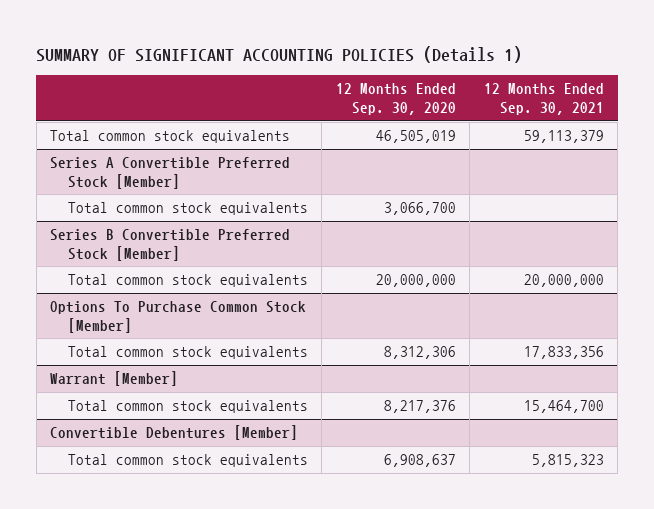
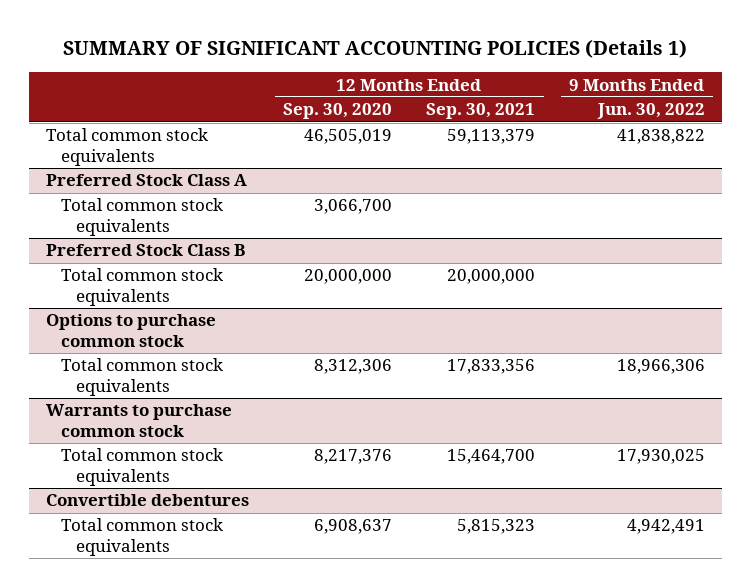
- | 12 Months Ended Sep. 30, 2020 | 12 Months Ended Sep. 30, 2021
+ | 12 Months Ended Sep. 30, 2020 | 12 Months Ended Sep. 30, 2021 | 9 Months Ended Jun. 30, 2022
- Series A Convertible Preferred Stock [Member]
+ Preferred Stock Class A
- Series B Convertible Preferred Stock [Member]
+ Preferred Stock Class B
- Options To Purchase Common Stock [Member]
+ Options to purchase common stock
- Warrant [Member]
+ Warrants to purchase common stock
- Convertible Debentures [Member]
+ Convertible debentures

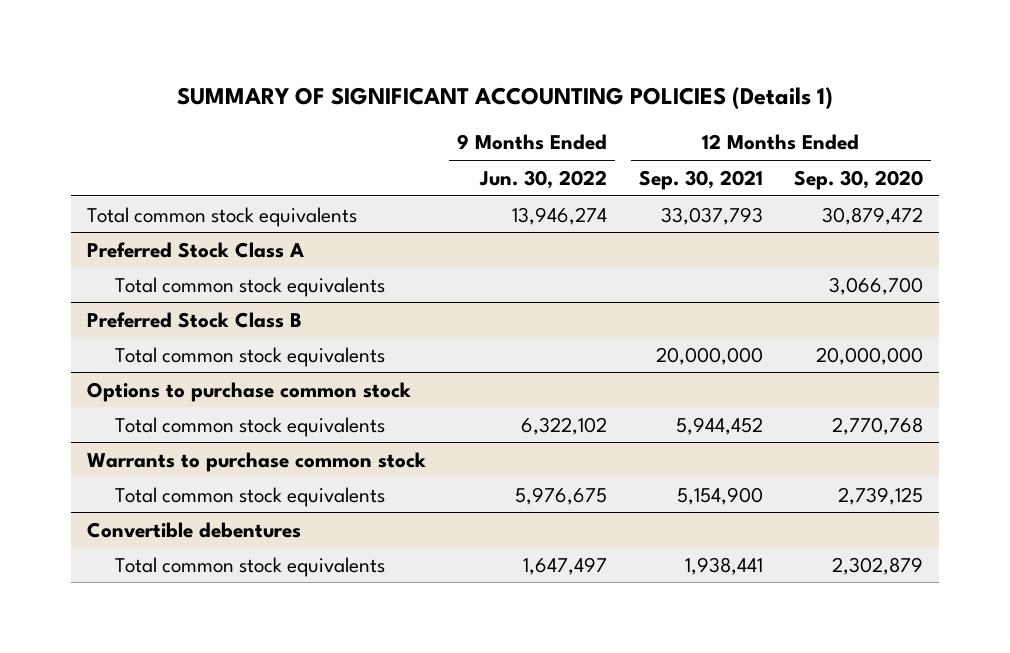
- | 12 Months Ended Sep. 30, 2020 | 12 Months Ended Sep. 30, 2021 | 9 Months Ended Jun. 30, 2022
+ | 9 Months Ended Jun. 30, 2022 | 12 Months Ended Sep. 30, 2021 | 12 Months Ended Sep. 30, 2020
- Total common stock equivalents | 46,505,019 | 59,113,379 | 41,838,822
+ Total common stock equivalents | 13,946,274 | 33,037,793 | 30,879,472
@ Options to purchase common stock
- Total common stock equivalents | 8,312,306 | 17,833,356 | 18,966,306
+ Total common stock equivalents | 6,322,102 | 5,944,452 | 2,770,768
@ Warrants to purchase common stock
- Total common stock equivalents | 8,217,376 | 15,464,700 | 17,930,025
+ Total common stock equivalents | 5,976,675 | 5,154,900 | 2,739,125
@ Convertible debentures
- Total common stock equivalents | 6,908,637 | 5,815,323 | 4,942,491
+ Total common stock equivalents | 1,647,497 | 1,938,441 | 2,302,879

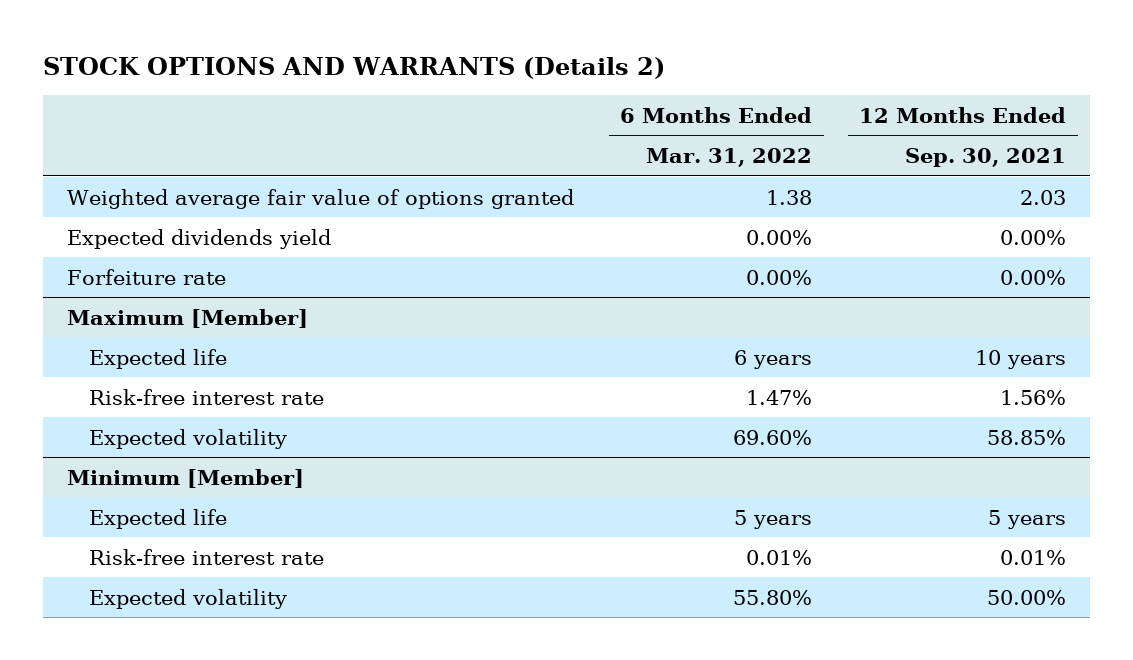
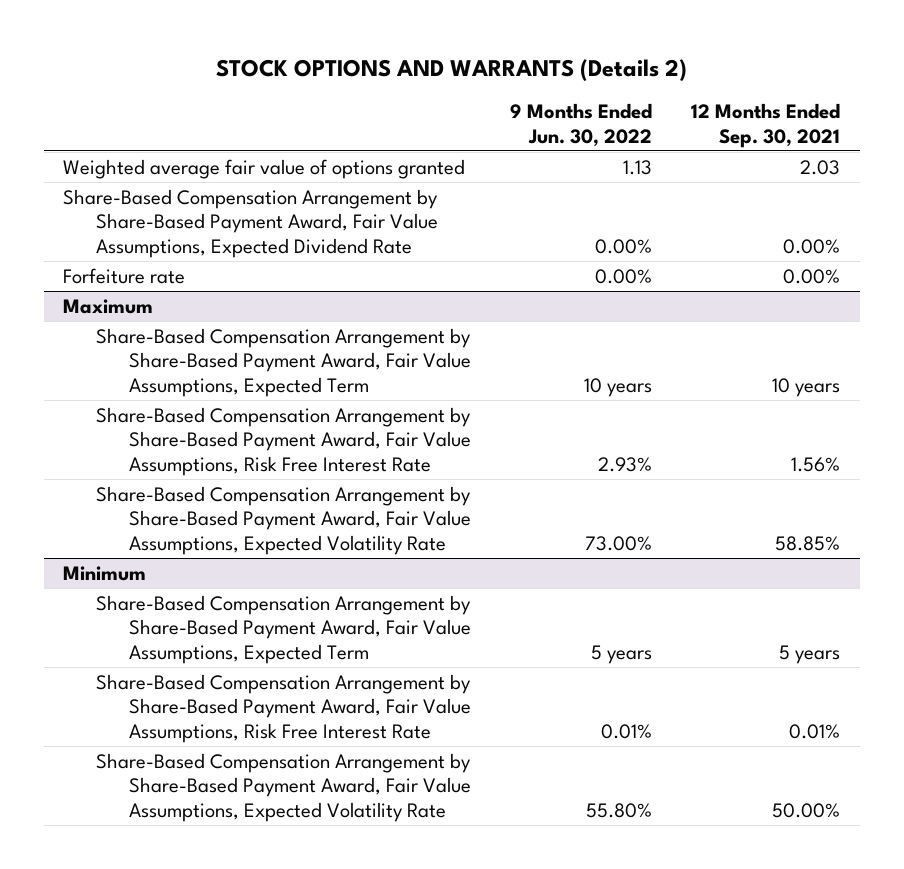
- | 6 Months Ended Mar. 31, 2022 | 12 Months Ended Sep. 30, 2021
+ | 9 Months Ended Jun. 30, 2022 | 12 Months Ended Sep. 30, 2021
- Expected dividends yield | 0.00% | 0.00%
+ Share-Based Compensation Arrangement by Share-Based Payment Award, Fair Value Assumptions, Expected Dividend Rate | 0.00% | 0.00%
- Maximum [Member]
- Expected life | 6 years | 10 years
- Risk-free interest rate | 1.47% | 1.56%
- Expected volatility | 69.60% | 58.85%
- Minimum [Member]
- Expected life | 5 years | 5 years
- Risk-free interest rate | 0.01% | 0.01%
- Expected volatility | 55.80% | 50.00%
+ Maximum
+ Share-Based Compensation Arrangement by Share-Based Payment Award, Fair Value Assumptions, Expected Term | 10 years | 10 years
+ Share-Based Compensation Arrangement by Share-Based Payment Award, Fair Value Assumptions, Risk Free Interest Rate | 2.93% | 1.56%
+ Share-Based Compensation Arrangement by Share-Based Payment Award, Fair Value Assumptions, Expected Volatility Rate | 73.00% | 58.85%
+ Minimum
+ Share-Based Compensation Arrangement by Share-Based Payment Award, Fair Value Assumptions, Expected Term | 5 years | 5 years
+ Share-Based Compensation Arrangement by Share-Based Payment Award, Fair Value Assumptions, Risk Free Interest Rate | 0.01% | 0.01%
+ Share-Based Compensation Arrangement by Share-Based Payment Award, Fair Value Assumptions, Expected Volatility Rate | 55.80% | 50.00%

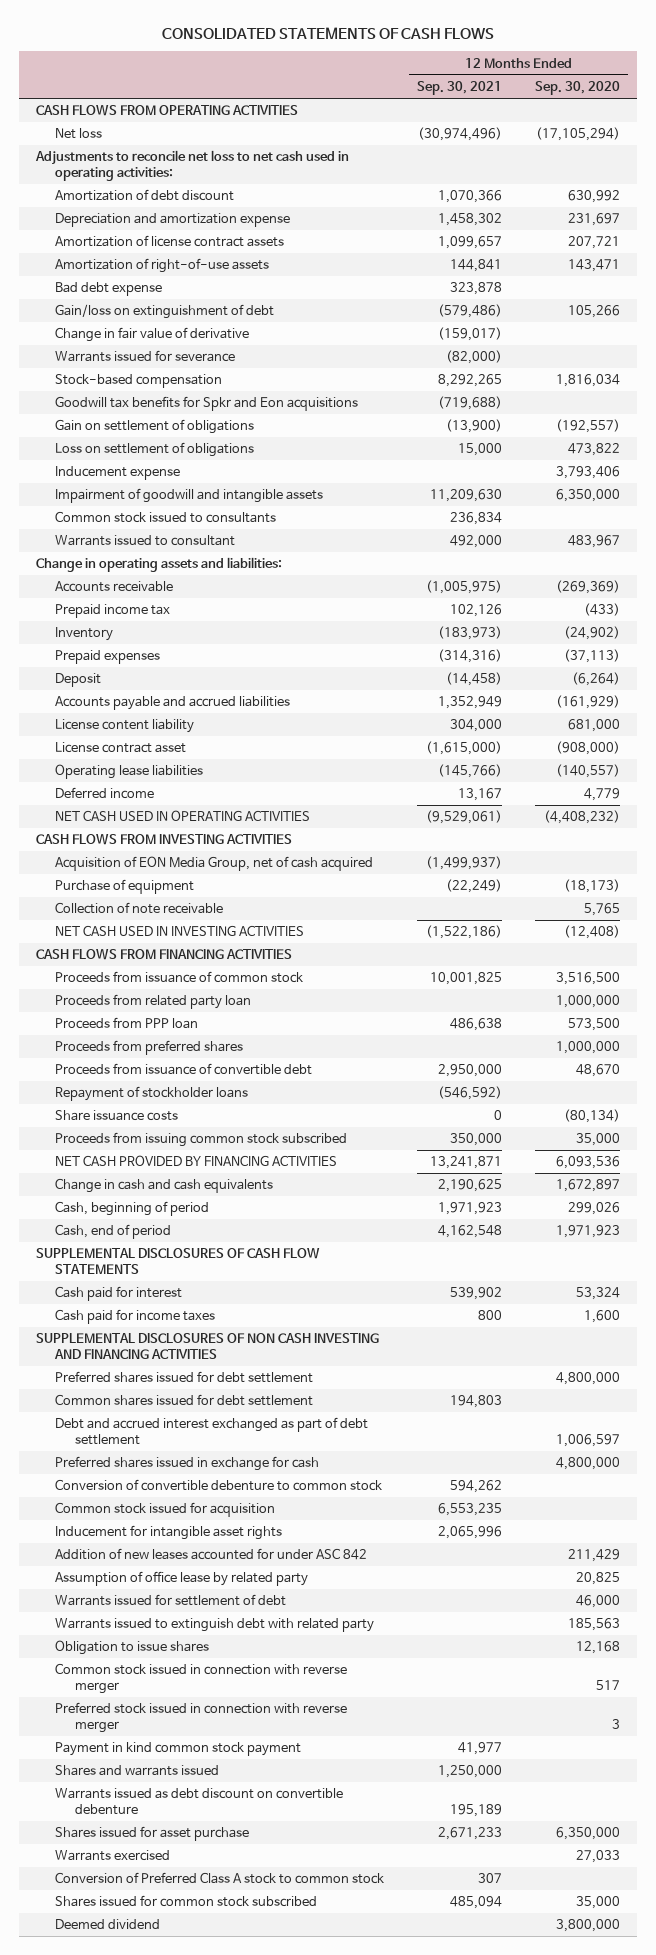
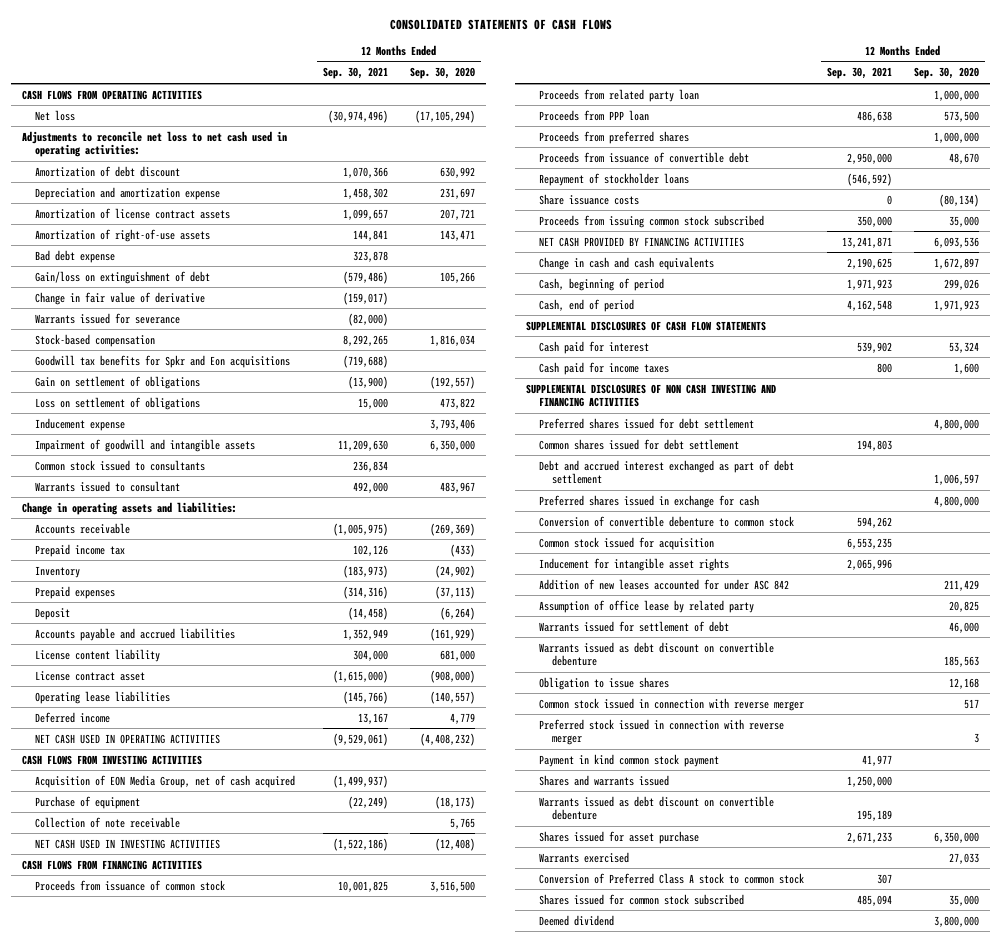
- Warrants issued to extinguish debt with related party | | 185,563
+ Warrants issued as debt discount on convertible debenture | | 185,563

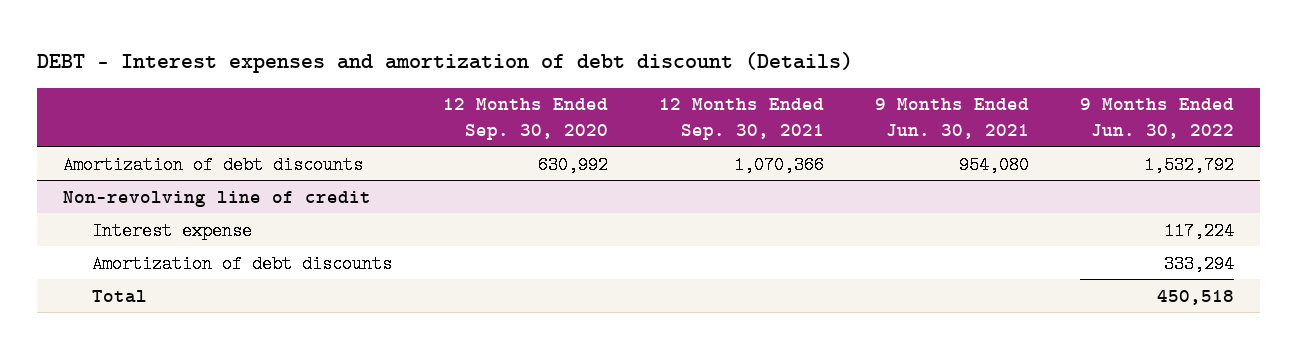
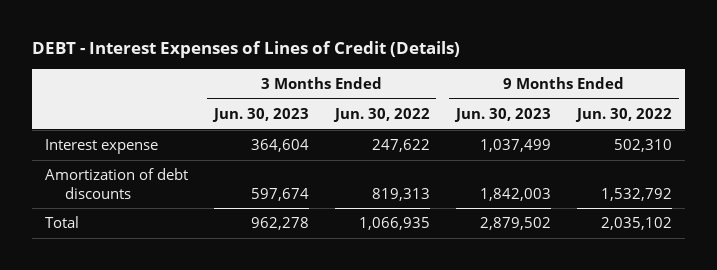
- DEBT - Interest expenses and amortization of debt discount (Details)
+ DEBT - Interest Expenses of Lines of Credit (Details)
- | 12 Months Ended Sep. 30, 2020 | 12 Months Ended Sep. 30, 2021 | 9 Months Ended Jun. 30, 2021 | 9 Months Ended Jun. 30, 2022
+ | 3 Months Ended Jun. 30, 2023 | 3 Months Ended Jun. 30, 2022 | 9 Months Ended Jun. 30, 2023 | 9 Months Ended Jun. 30, 2022
+ Interest expense | 364,604 | 247,622 | 1,037,499 | 502,310
- Non-revolving line of credit
- Interest expense | | | | 117,224
- Amortization of debt discounts | | | | 333,294
- Total | | | | 450,518
+ Total | 962,278 | 1,066,935 | 2,879,502 | 2,035,102

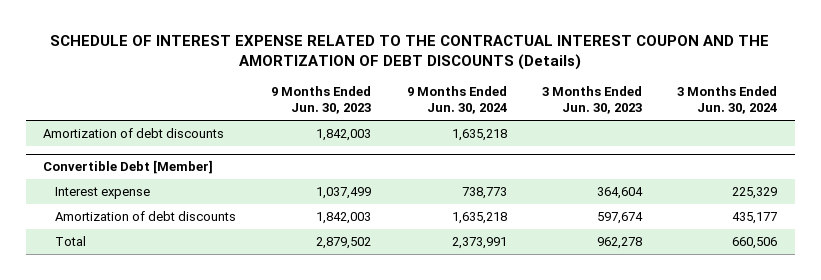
- DEBT - Interest Expenses of Lines of Credit (Details)
+ SCHEDULE OF INTEREST EXPENSE RELATED TO THE CONTRACTUAL INTEREST COUPON AND THE AMORTIZATION OF DEBT DISCOUNTS (Details)
- | 3 Months Ended Jun. 30, 2023 | 3 Months Ended Jun. 30, 2022 | 9 Months Ended Jun. 30, 2023 | 9 Months Ended Jun. 30, 2022
+ | 9 Months Ended Jun. 30, 2023 | 9 Months Ended Jun. 30, 2024 | 3 Months Ended Jun. 30, 2023 | 3 Months Ended Jun. 30, 2024
+ Amortization of debt discounts | 1,842,003 | 1,635,218 | |
+ Convertible Debt [Member]

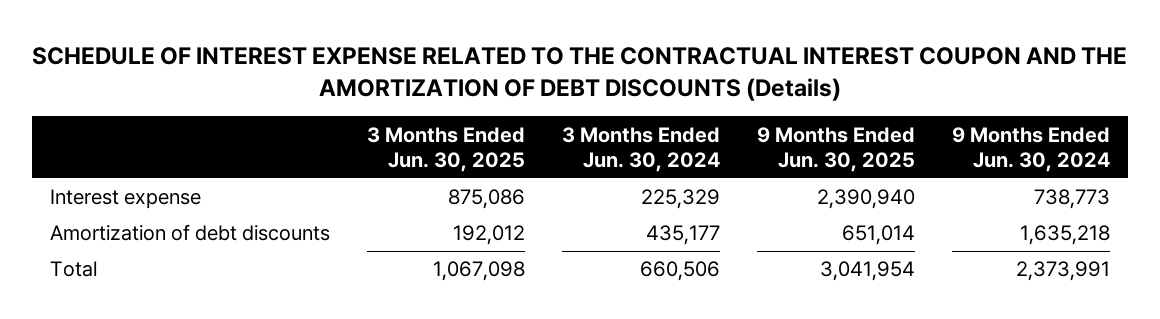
- | 9 Months Ended Jun. 30, 2023 | 9 Months Ended Jun. 30, 2024 | 3 Months Ended Jun. 30, 2023 | 3 Months Ended Jun. 30, 2024
+ | 3 Months Ended Jun. 30, 2025 | 3 Months Ended Jun. 30, 2024 | 9 Months Ended Jun. 30, 2025 | 9 Months Ended Jun. 30, 2024
- Amortization of debt discounts | 1,842,003 | 1,635,218 | |
- Convertible Debt [Member]

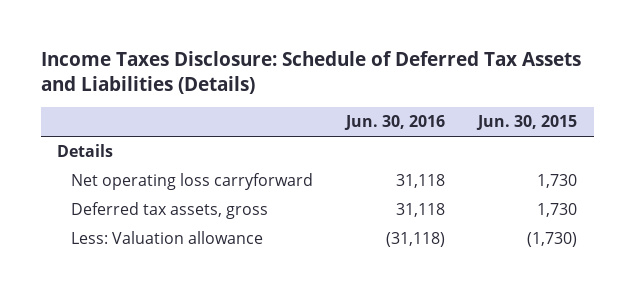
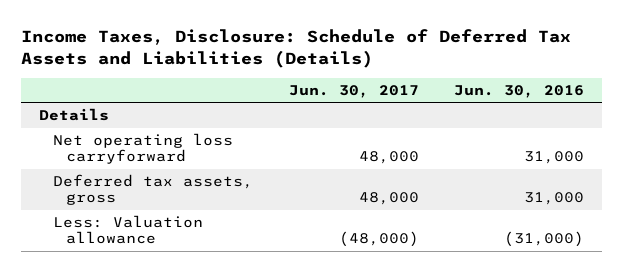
- Income Taxes Disclosure: Schedule of Deferred Tax Assets and Liabilities (Details)
+ Income Taxes, Disclosure: Schedule of Deferred Tax Assets and Liabilities (Details)
- | Jun. 30, 2016 | Jun. 30, 2015
+ | Jun. 30, 2017 | Jun. 30, 2016
- Net operating loss carryforward | 31,118 | 1,730
- Deferred tax assets, gross | 31,118 | 1,730
- Less: Valuation allowance | (31,118) | (1,730)
+ Net operating loss carryforward | 48,000 | 31,000
+ Deferred tax assets, gross | 48,000 | 31,000
+ Less: Valuation allowance | (48,000) | (31,000)

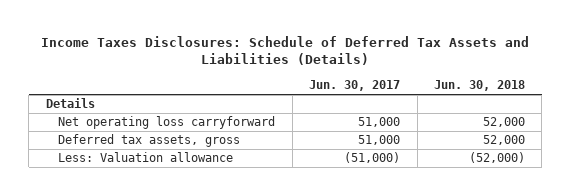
- Income Taxes, Disclosure: Schedule of Deferred Tax Assets and Liabilities (Details)
+ Income Taxes Disclosures: Schedule of Deferred Tax Assets and Liabilities (Details)
- | Jun. 30, 2017 | Jun. 30, 2016
+ | Jun. 30, 2017 | Jun. 30, 2018
- Net operating loss carryforward | 48,000 | 31,000
- Deferred tax assets, gross | 48,000 | 31,000
- Less: Valuation allowance | (48,000) | (31,000)
+ Net operating loss carryforward | 51,000 | 52,000
+ Deferred tax assets, gross | 51,000 | 52,000
+ Less: Valuation allowance | (51,000) | (52,000)

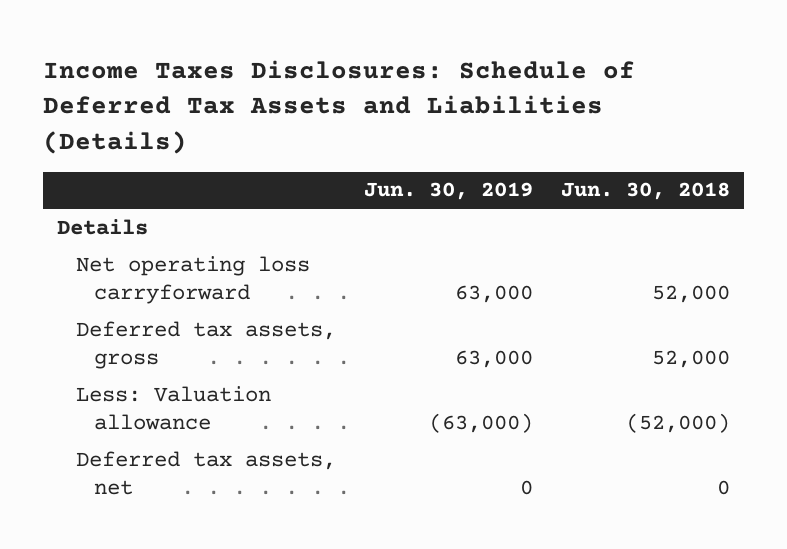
- | Jun. 30, 2017 | Jun. 30, 2018
+ | Jun. 30, 2019 | Jun. 30, 2018
+ Deferred tax assets, net | 0 | 0

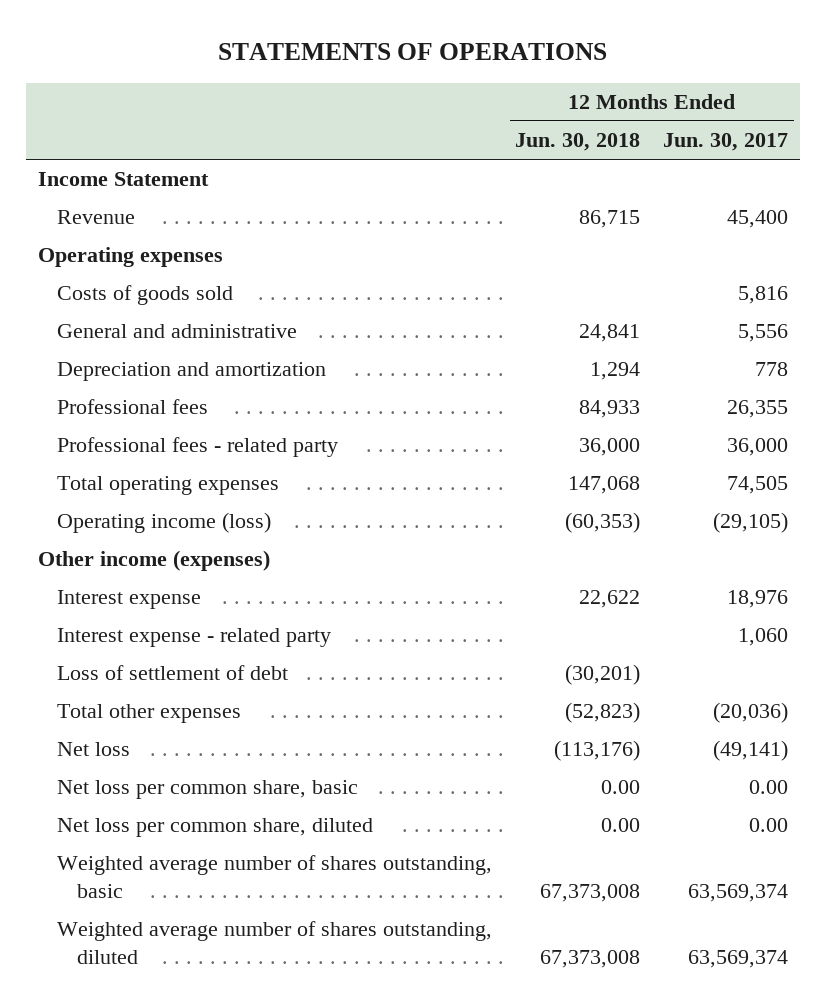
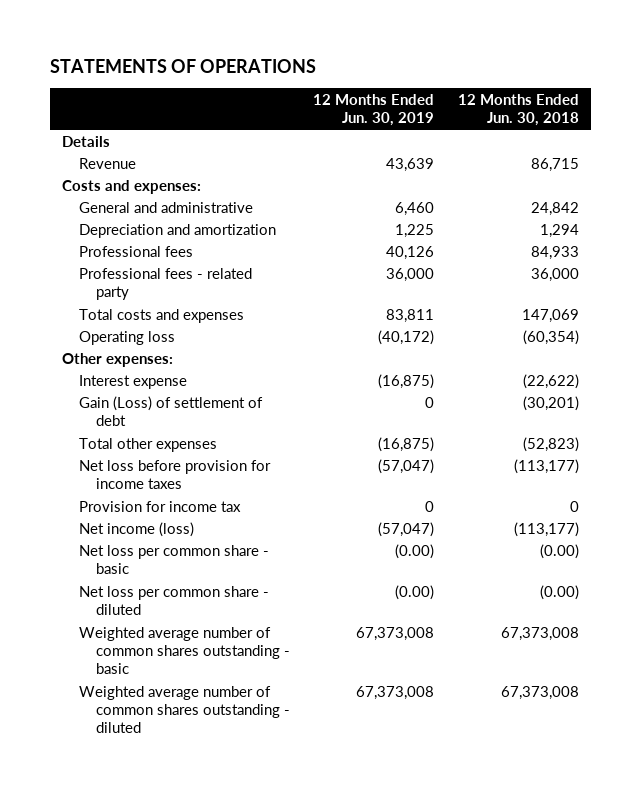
- | 12 Months Ended Jun. 30, 2018 | 12 Months Ended Jun. 30, 2017
+ | 12 Months Ended Jun. 30, 2019 | 12 Months Ended Jun. 30, 2018
- Income Statement
+ Details
- Operating expenses
- Costs of goods sold | | 5,816
- General and administrative | 24,841 | 5,556
+ Costs and expenses:
+ General and administrative | 6,460 | 24,842
- Total operating expenses | 147,068 | 74,505
- Operating income (loss) | (60,353) | (29,105)
- Other income (expenses)
- Interest expense | 22,622 | 18,976
- Interest expense - related party | | 1,060
- Loss of settlement of debt | (30,201) |
+ Total costs and expenses | 83,811 | 147,069
+ Operating loss | (40,172) | (60,354)
+ Other expenses:
+ Interest expense | (16,875) | (22,622)
+ Gain (Loss) of settlement of debt | 0 | (30,201)
- Net loss | (113,176) | (49,141)
- Net loss per common share, basic | 0.00 | 0.00
- Net loss per common share, diluted | 0.00 | 0.00
- Weighted average number of shares outstanding, basic | 67,373,008 | 63,569,374
- Weighted average number of shares outstanding, diluted | 67,373,008 | 63,569,374
+ Net loss before provision for income taxes | (57,047) | (113,177)
+ Provision for income tax | 0 | 0
+ Net income (loss) | (57,047) | (113,177)
+ Net loss per common share - basic | (0.00) | (0.00)
+ Net loss per common share - diluted | (0.00) | (0.00)
+ Weighted average number of common shares outstanding - basic | 67,373,008 | 67,373,008
+ Weighted average number of common shares outstanding - diluted | 67,373,008 | 67,373,008

